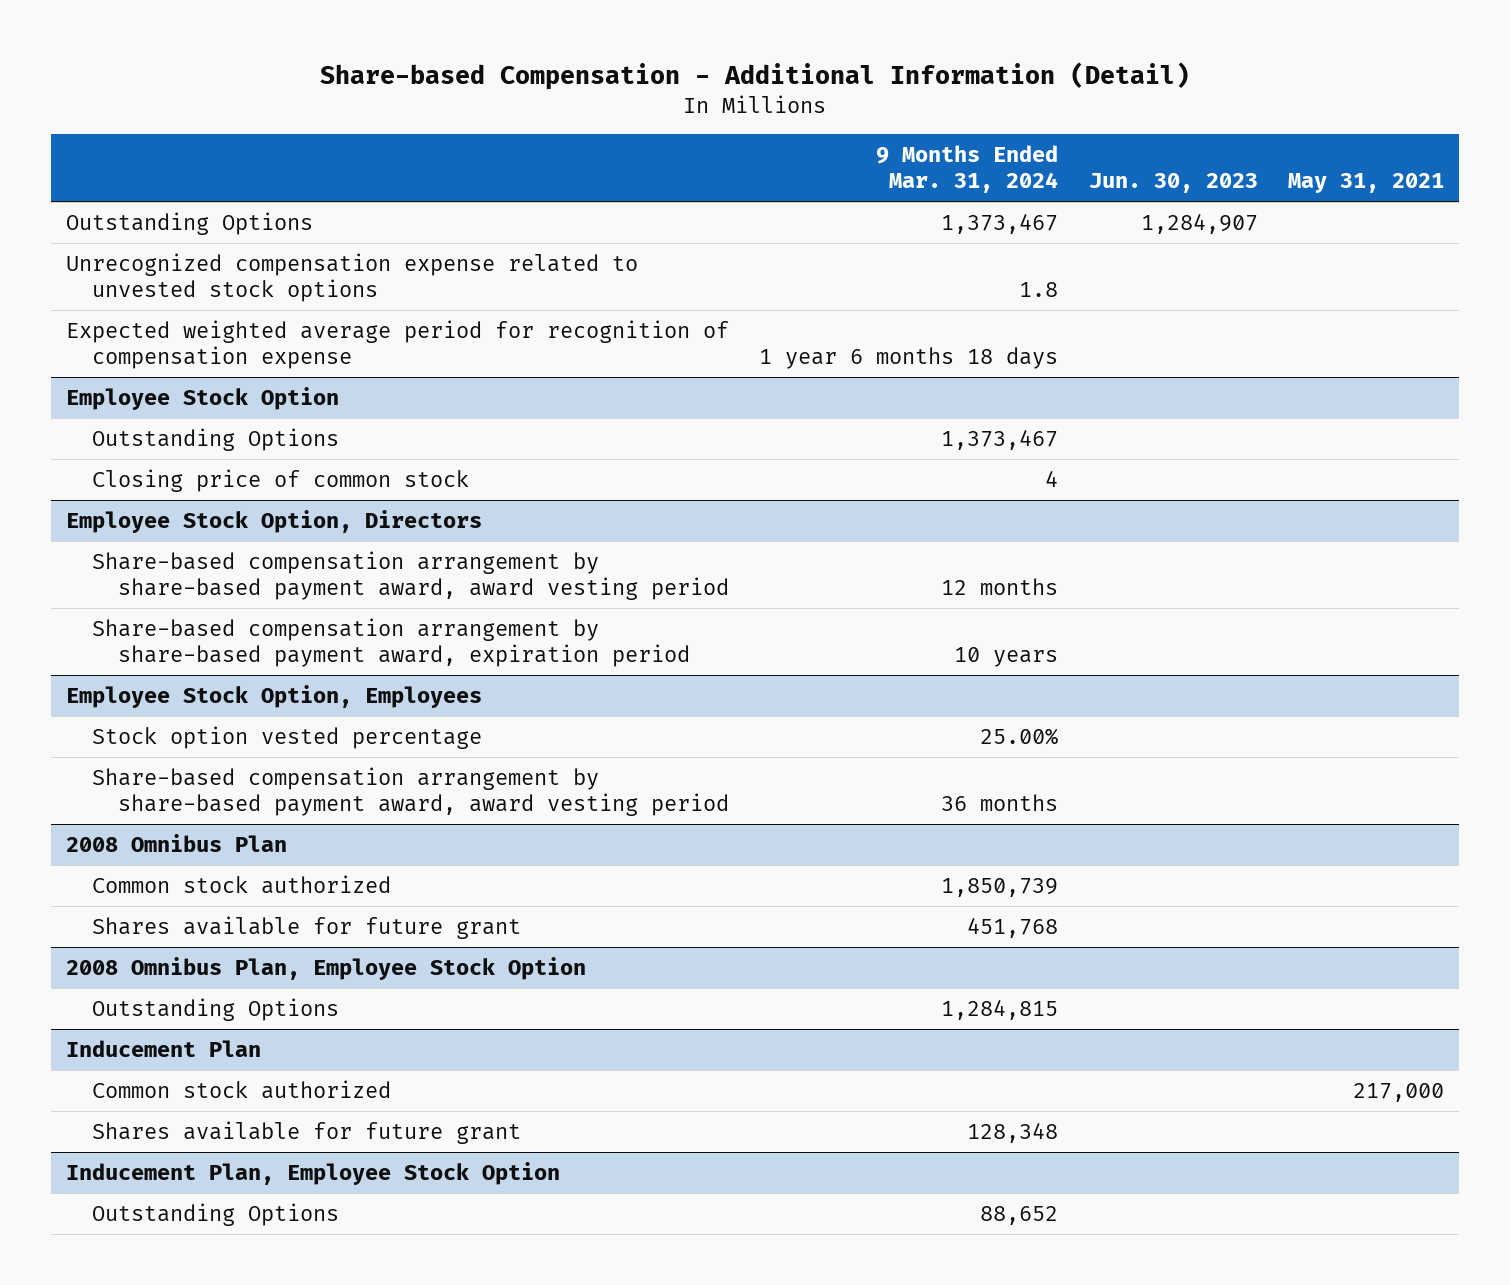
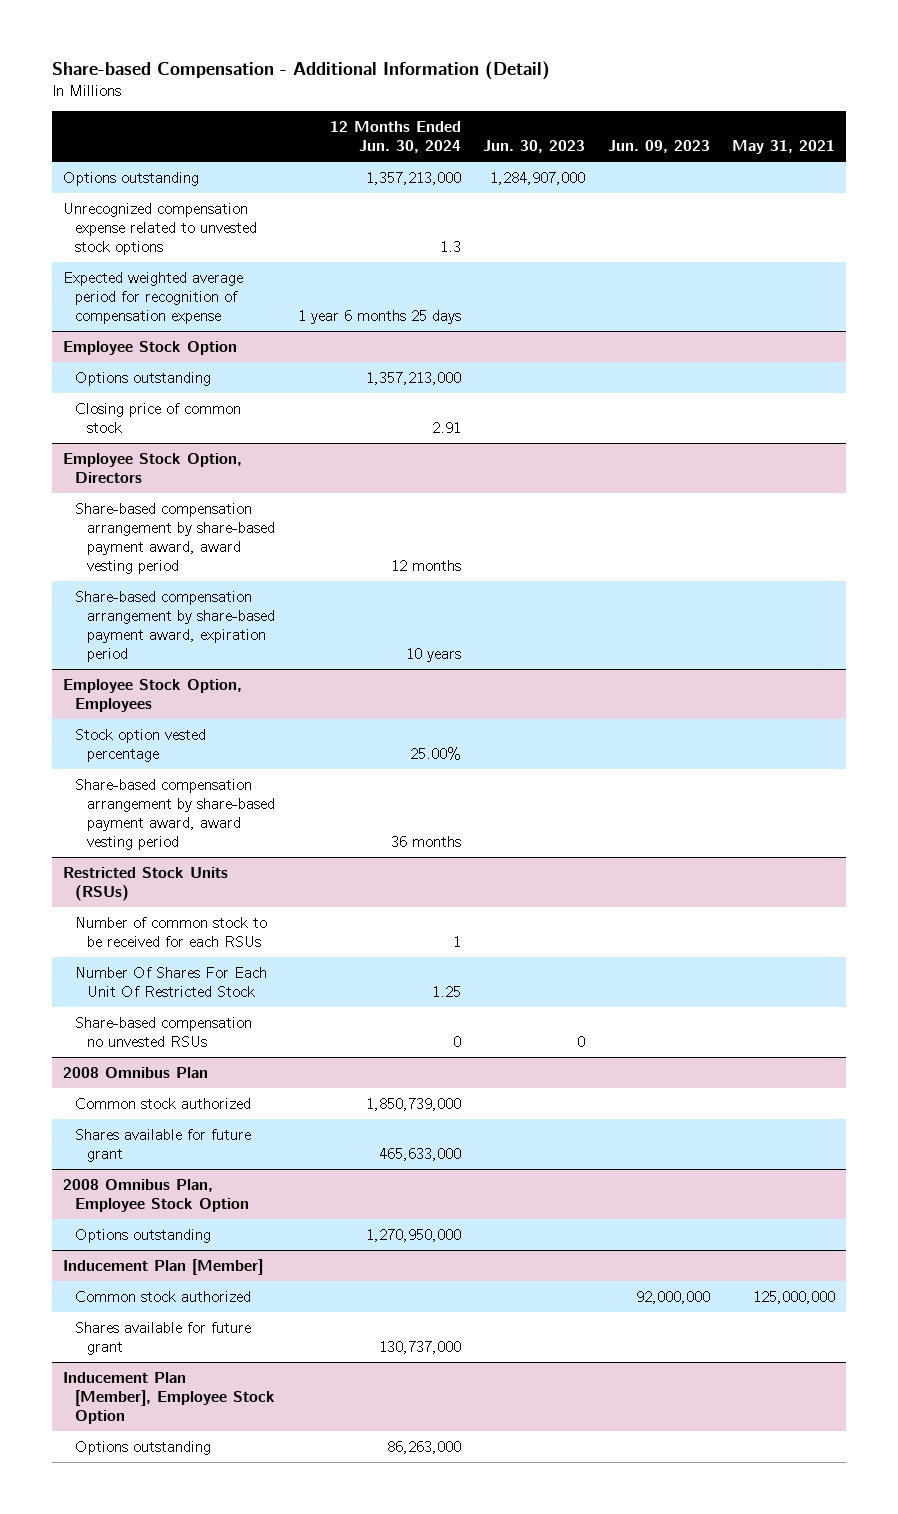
- | 9 Months Ended Mar. 31, 2024 | Jun. 30, 2023 | May 31, 2021
+ | 12 Months Ended Jun. 30, 2024 | Jun. 30, 2023 | Jun. 09, 2023 | May 31, 2021
- Outstanding Options | 1,373,467 | 1,284,907 |
+ Options outstanding | 1,357,213,000 | 1,284,907,000 | |
@ Employee Stock Option
- Outstanding Options | 1,373,467 | |
+ Options outstanding | 1,357,213,000 | | |
+ Restricted Stock Units (RSUs)
+ Number of common stock to be received for each RSUs | 1 | | |
+ Number Of Shares For Each Unit Of Restricted Stock | 1.25 | | |
+ Share-based compensation no unvested RSUs | 0 | 0 | |
@ 2008 Omnibus Plan, Employee Stock Option
- Outstanding Options | 1,284,815 | |
- Inducement Plan
- Common stock authorized | | | 217,000
@ 2008 Omnibus Plan, Employee Stock Option
+ Options outstanding | 1,270,950,000 | | |
+ Inducement Plan [Member]
+ Common stock authorized | | | 92,000,000 | 125,000,000
- Inducement Plan, Employee Stock Option
- Outstanding Options | 88,652 | |
+ Inducement Plan [Member], Employee Stock Option
+ Options outstanding | 86,263,000 | | |

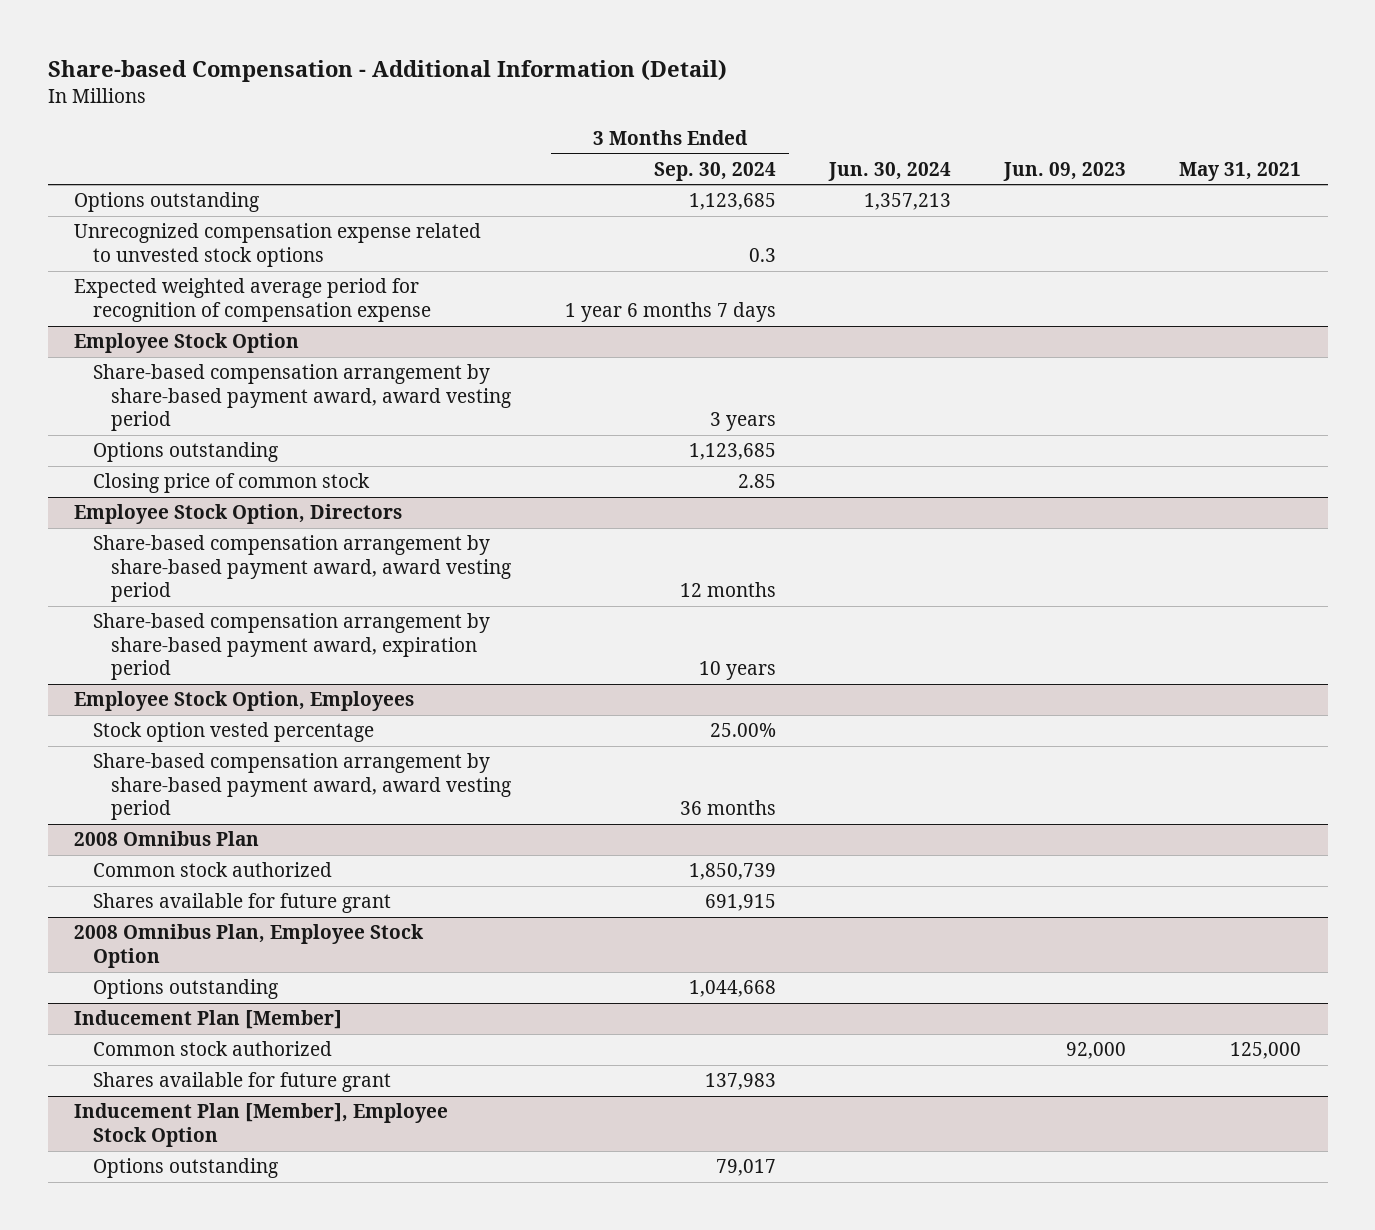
- | 12 Months Ended Jun. 30, 2024 | Jun. 30, 2023 | Jun. 09, 2023 | May 31, 2021
+ | 3 Months Ended Sep. 30, 2024 | Jun. 30, 2024 | Jun. 09, 2023 | May 31, 2021
@ Employee Stock Option
+ Share-based compensation arrangement by share-based payment award, award vesting period | 3 years | | |
- Restricted Stock Units (RSUs)
- Number of common stock to be received for each RSUs | 1 | | |
- Number Of Shares For Each Unit Of Restricted Stock | 1.25 | | |
- Share-based compensation no unvested RSUs | 0 | 0 | |
@ Inducement Plan [Member]
- Common stock authorized | | | 92,000,000 | 125,000,000
+ Common stock authorized | | | 92,000 | 125,000

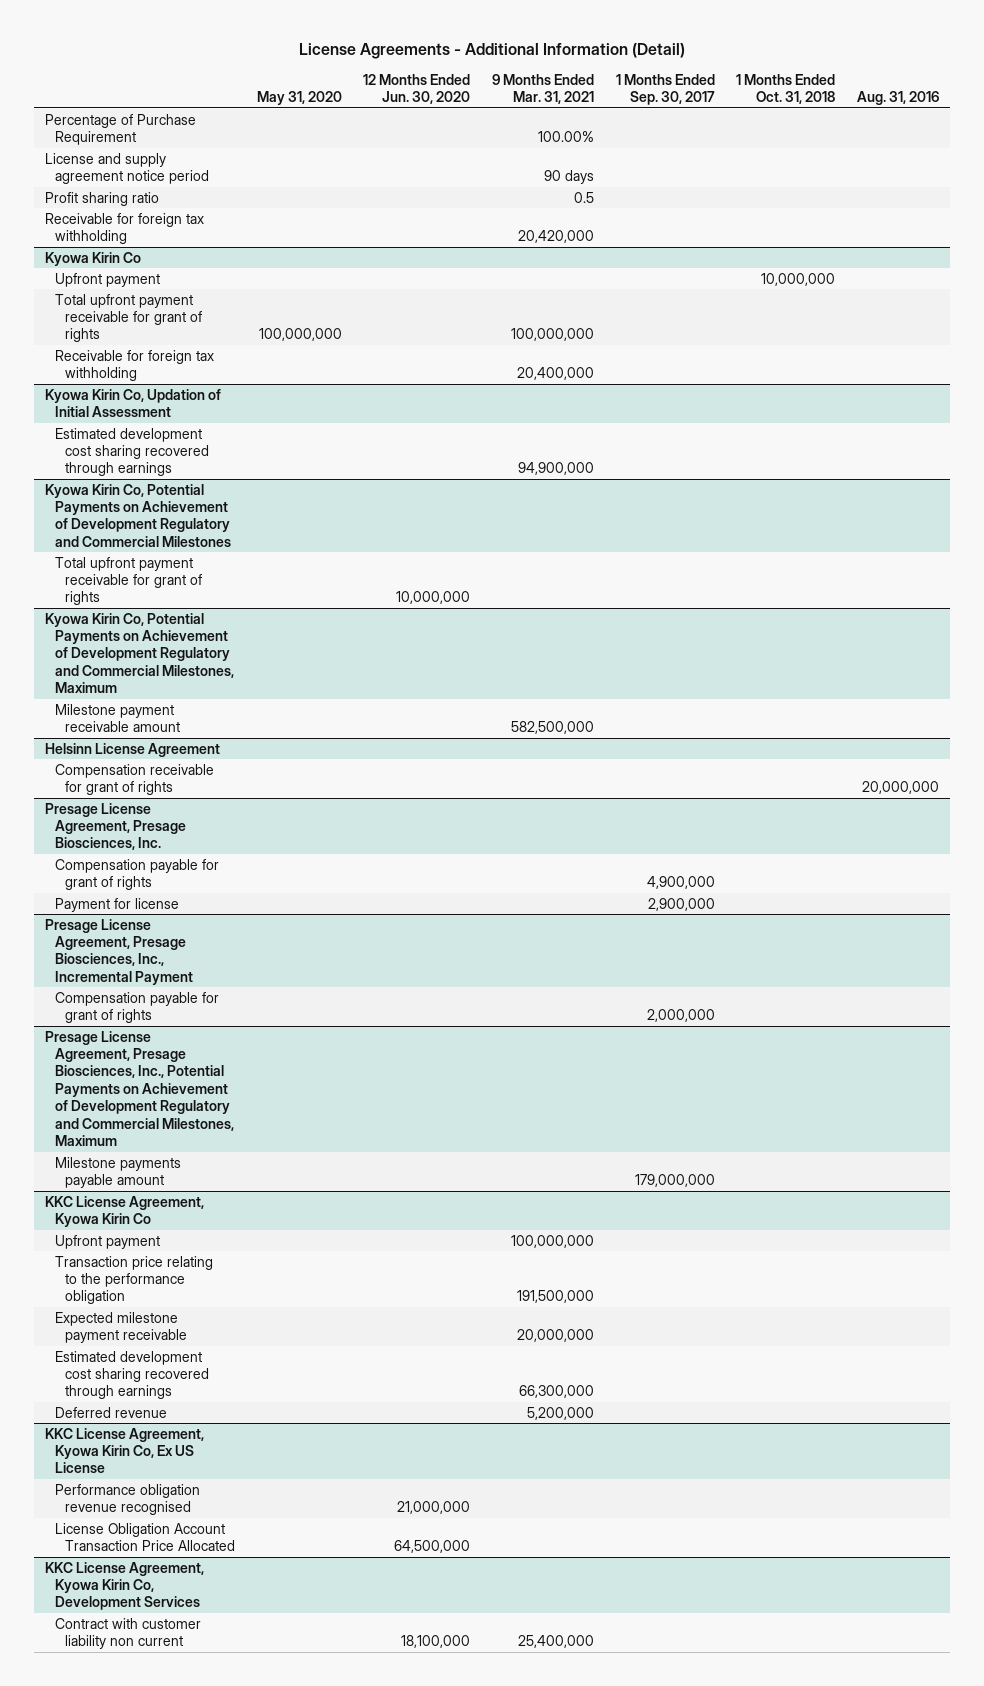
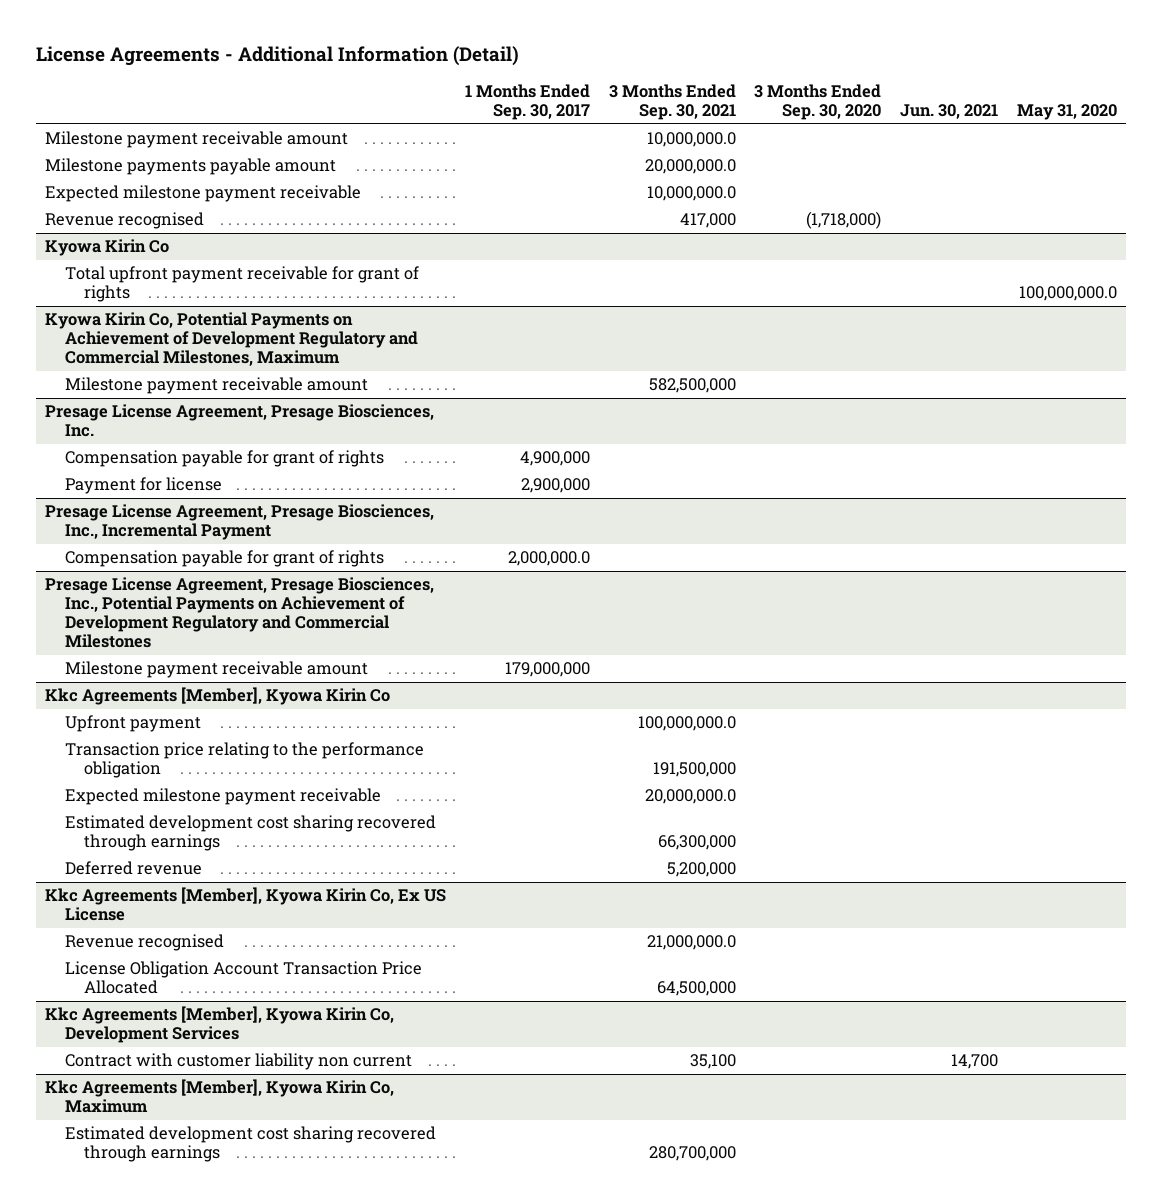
- | May 31, 2020 | 12 Months Ended Jun. 30, 2020 | 9 Months Ended Mar. 31, 2021 | 1 Months Ended Sep. 30, 2017 | 1 Months Ended Oct. 31, 2018 | Aug. 31, 2016
+ | 1 Months Ended Sep. 30, 2017 | 3 Months Ended Sep. 30, 2021 | 3 Months Ended Sep. 30, 2020 | Jun. 30, 2021 | May 31, 2020
- Percentage of Purchase Requirement | | | 100.00% | | |
- License and supply agreement notice period | | | 90 days | | |
- Profit sharing ratio | | | 0.5 | | |
- Receivable for foreign tax withholding | | | 20,420,000 | | |
+ Milestone payment receivable amount | | 10,000,000.0 | | |
+ Milestone payments payable amount | | 20,000,000.0 | | |
+ Expected milestone payment receivable | | 10,000,000.0 | | |
+ Revenue recognised | | 417,000 | (1,718,000) | |
@ Kyowa Kirin Co
- Upfront payment | | | | | 10,000,000 |
- Total upfront payment receivable for grant of rights | 100,000,000 | | 100,000,000 | | |
- Receivable for foreign tax withholding | | | 20,400,000 | | |
- Kyowa Kirin Co, Updation of Initial Assessment
- Estimated development cost sharing recovered through earnings | | | 94,900,000 | | |
- Kyowa Kirin Co, Potential Payments on Achievement of Development Regulatory and Commercial Milestones
- Total upfront payment receivable for grant of rights | | 10,000,000 | | | |
@ Kyowa Kirin Co
+ Total upfront payment receivable for grant of rights | | | | | 100,000,000.0
- Helsinn License Agreement
- Compensation receivable for grant of rights | | | | | | 20,000,000
@ Presage License Agreement, Presage Biosciences, Inc., Incremental Payment
- Compensation payable for grant of rights | | | | 2,000,000 | |
- Presage License Agreement, Presage Biosciences, Inc., Potential Payments on Achievement of Development Regulatory and Commercial Milestones, Maximum
- Milestone payments payable amount | | | | 179,000,000 | |
- KKC License Agreement, Kyowa Kirin Co
@ Presage License Agreement, Presage Biosciences, Inc., Incremental Payment
+ Compensation payable for grant of rights | 2,000,000.0 | | | |
+ Presage License Agreement, Presage Biosciences, Inc., Potential Payments on Achievement of Development Regulatory and Commercial Milestones
+ Milestone payment receivable amount | 179,000,000 | | | |
+ Kkc Agreements [Member], Kyowa Kirin Co
- KKC License Agreement, Kyowa Kirin Co, Ex US License
- Performance obligation revenue recognised | | 21,000,000 | | | |
+ Kkc Agreements [Member], Kyowa Kirin Co, Ex US License
+ Revenue recognised | | 21,000,000.0 | | |
- KKC License Agreement, Kyowa Kirin Co, Development Services
+ Kkc Agreements [Member], Kyowa Kirin Co, Development Services
+ Kkc Agreements [Member], Kyowa Kirin Co, Maximum
+ Estimated development cost sharing recovered through earnings | | 280,700,000 | | |

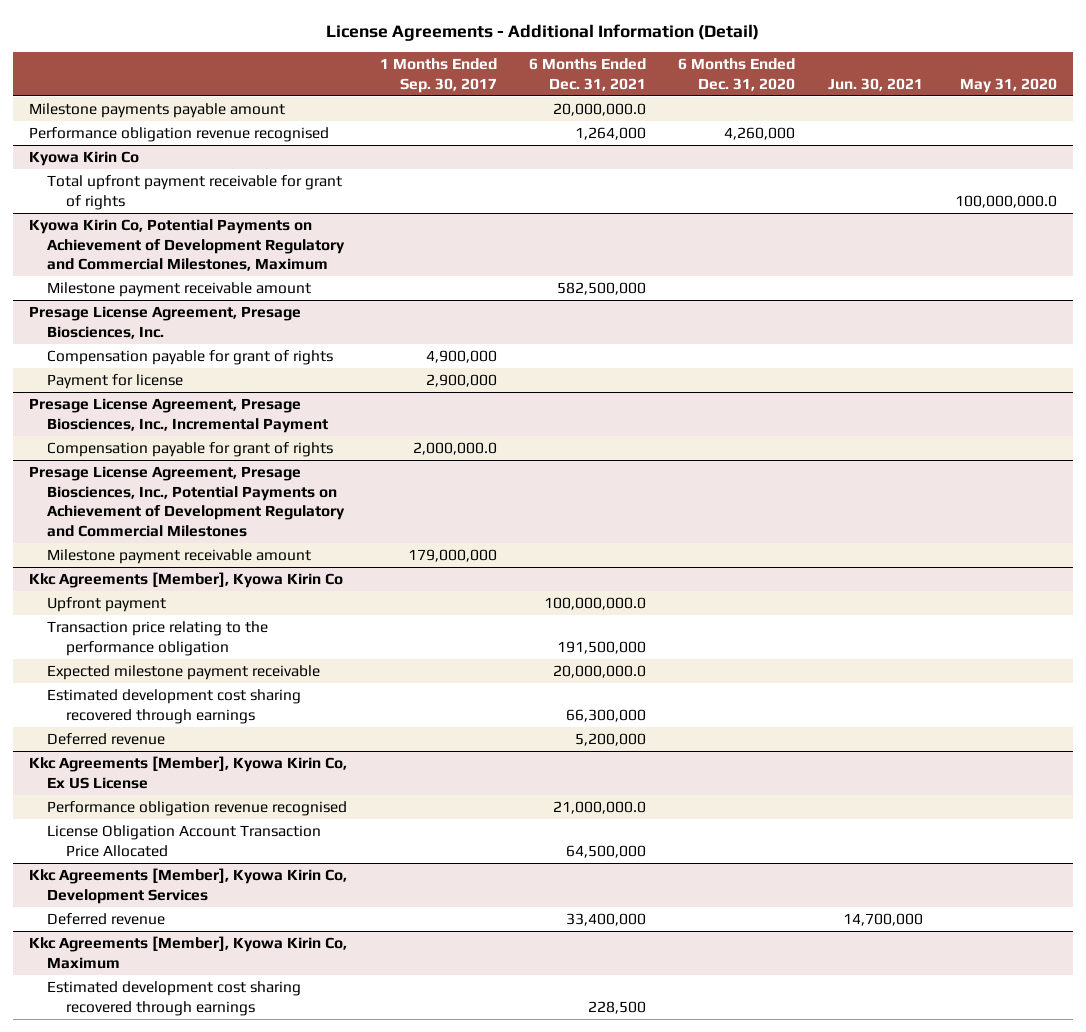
- | 1 Months Ended Sep. 30, 2017 | 3 Months Ended Sep. 30, 2021 | 3 Months Ended Sep. 30, 2020 | Jun. 30, 2021 | May 31, 2020
+ | 1 Months Ended Sep. 30, 2017 | 6 Months Ended Dec. 31, 2021 | 6 Months Ended Dec. 31, 2020 | Jun. 30, 2021 | May 31, 2020
- Milestone payment receivable amount | | 10,000,000.0 | | |
- Expected milestone payment receivable | | 10,000,000.0 | | |
- Revenue recognised | | 417,000 | (1,718,000) | |
+ Performance obligation revenue recognised | | 1,264,000 | 4,260,000 | |
@ Kkc Agreements [Member], Kyowa Kirin Co, Ex US License
- Revenue recognised | | 21,000,000.0 | | |
+ Performance obligation revenue recognised | | 21,000,000.0 | | |
@ Kkc Agreements [Member], Kyowa Kirin Co, Development Services
- Contract with customer liability non current | | 35,100 | | 14,700 |
+ Deferred revenue | | 33,400,000 | | 14,700,000 |

